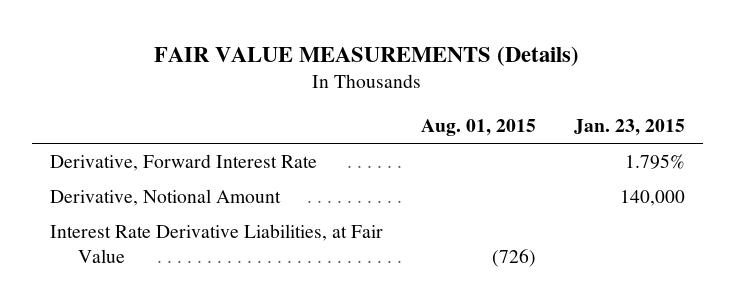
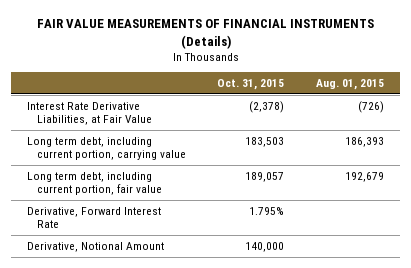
- FAIR VALUE MEASUREMENTS (Details)
+ FAIR VALUE MEASUREMENTS OF FINANCIAL INSTRUMENTS (Details)
- | Aug. 01, 2015 | Jan. 23, 2015
+ | Oct. 31, 2015 | Aug. 01, 2015
moved up: Interest Rate Derivative Liabilities, at Fair Value | (2,378) | (726)
+ Long term debt, including current portion, carrying value | 183,503 | 186,393
+ Long term debt, including current portion, fair value | 189,057 | 192,679

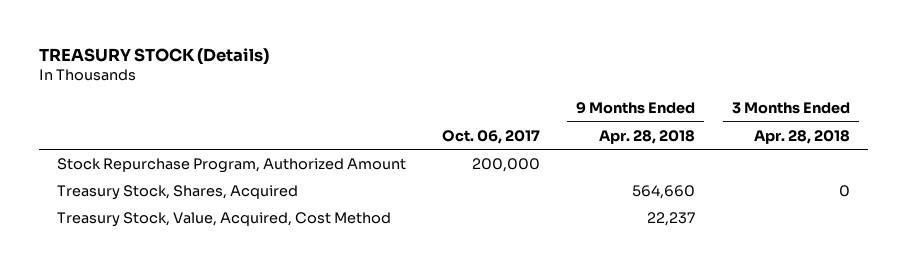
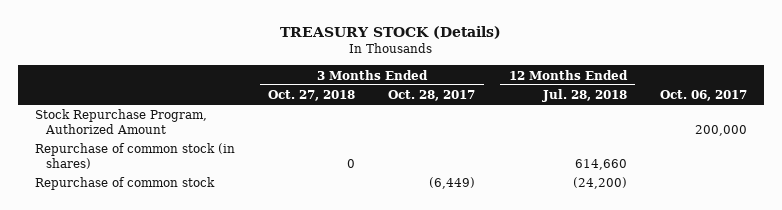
- | Oct. 06, 2017 | 9 Months Ended Apr. 28, 2018 | 3 Months Ended Apr. 28, 2018
+ | 3 Months Ended Oct. 27, 2018 | 3 Months Ended Oct. 28, 2017 | 12 Months Ended Jul. 28, 2018 | Oct. 06, 2017
- Treasury Stock, Shares, Acquired | | 564,660 | 0
- Treasury Stock, Value, Acquired, Cost Method | | 22,237 |
+ Repurchase of common stock (in shares) | 0 | | 614,660 |
+ Repurchase of common stock | | (6,449) | (24,200) |

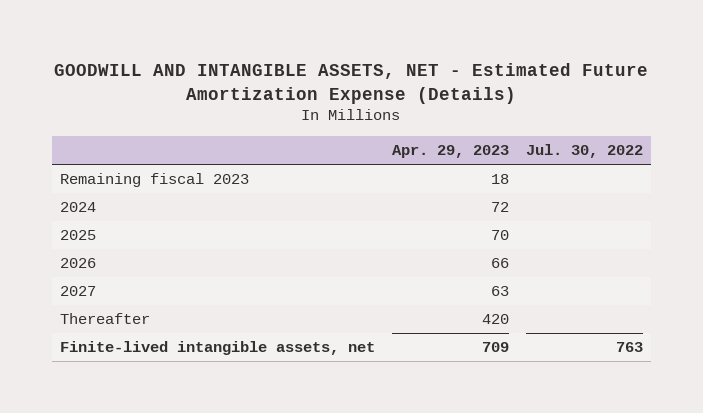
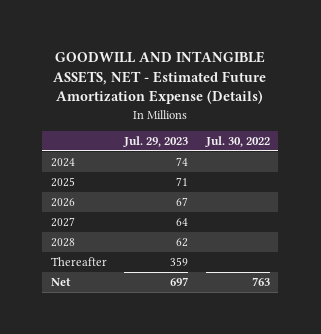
- | Apr. 29, 2023 | Jul. 30, 2022
+ | Jul. 29, 2023 | Jul. 30, 2022
- Remaining fiscal 2023 | 18 |
+ 2028 | 62 |
- Finite-lived intangible assets, net | 709 | 763
+ Net | 697 | 763

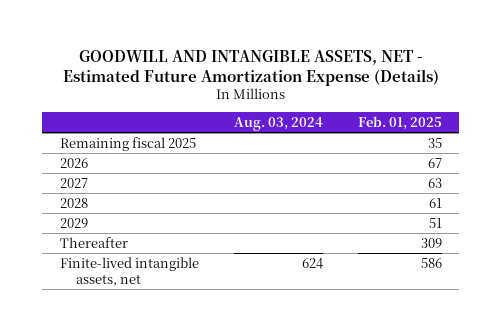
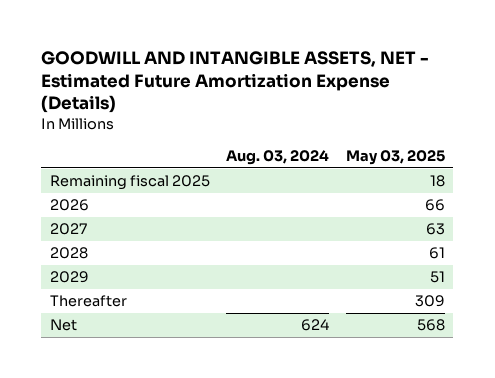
- | Aug. 03, 2024 | Feb. 01, 2025
+ | Aug. 03, 2024 | May 03, 2025
- Finite-lived intangible assets, net | 624 | 586
+ Net | 624 | 568

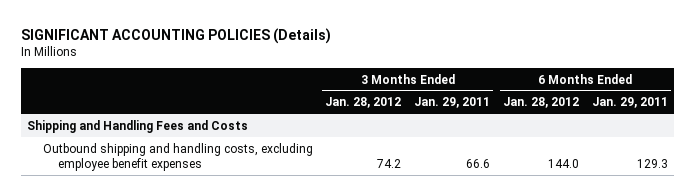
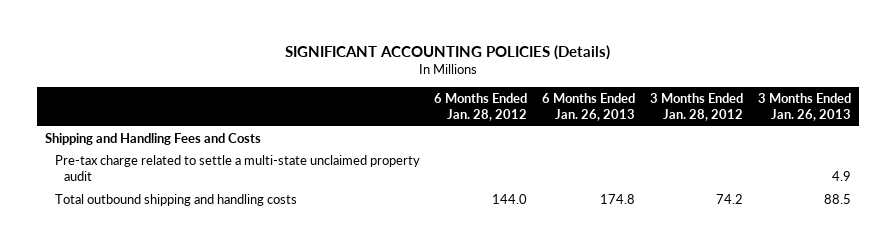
- | 3 Months Ended Jan. 28, 2012 | 3 Months Ended Jan. 29, 2011 | 6 Months Ended Jan. 28, 2012 | 6 Months Ended Jan. 29, 2011
+ | 6 Months Ended Jan. 28, 2012 | 6 Months Ended Jan. 26, 2013 | 3 Months Ended Jan. 28, 2012 | 3 Months Ended Jan. 26, 2013
- Outbound shipping and handling costs, excluding employee benefit expenses | 74.2 | 66.6 | 144.0 | 129.3
+ Pre-tax charge related to settle a multi-state unclaimed property audit | | | | 4.9
+ Total outbound shipping and handling costs | 144.0 | 174.8 | 74.2 | 88.5

